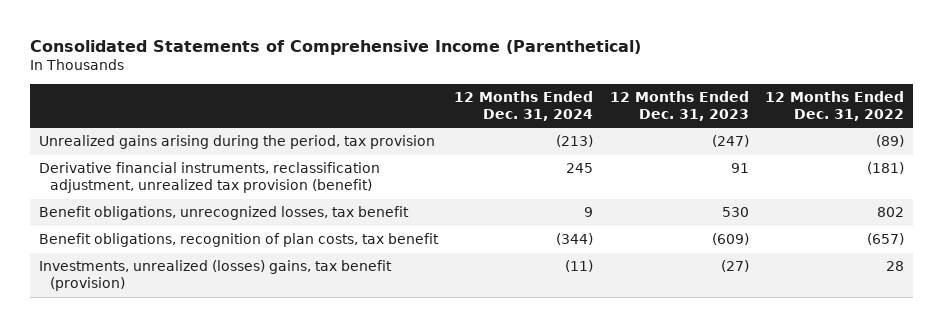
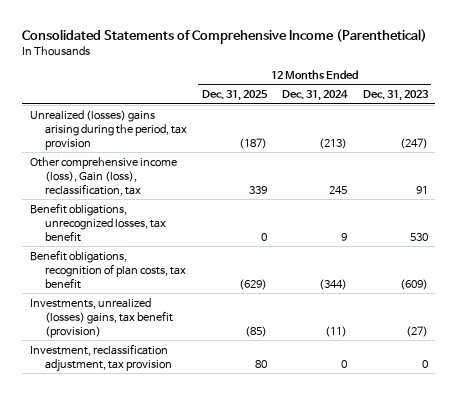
- | 12 Months Ended Dec. 31, 2024 | 12 Months Ended Dec. 31, 2023 | 12 Months Ended Dec. 31, 2022
+ | 12 Months Ended Dec. 31, 2025 | 12 Months Ended Dec. 31, 2024 | 12 Months Ended Dec. 31, 2023
- Unrealized gains arising during the period, tax provision | (213) | (247) | (89)
- Derivative financial instruments, reclassification adjustment, unrealized tax provision (benefit) | 245 | 91 | (181)
+ Unrealized (losses) gains arising during the period, tax provision | (187) | (213) | (247)
+ Other comprehensive income (loss), Gain (loss), reclassification, tax | 339 | 245 | 91
+ Investment, reclassification adjustment, tax provision | 80 | 0 | 0

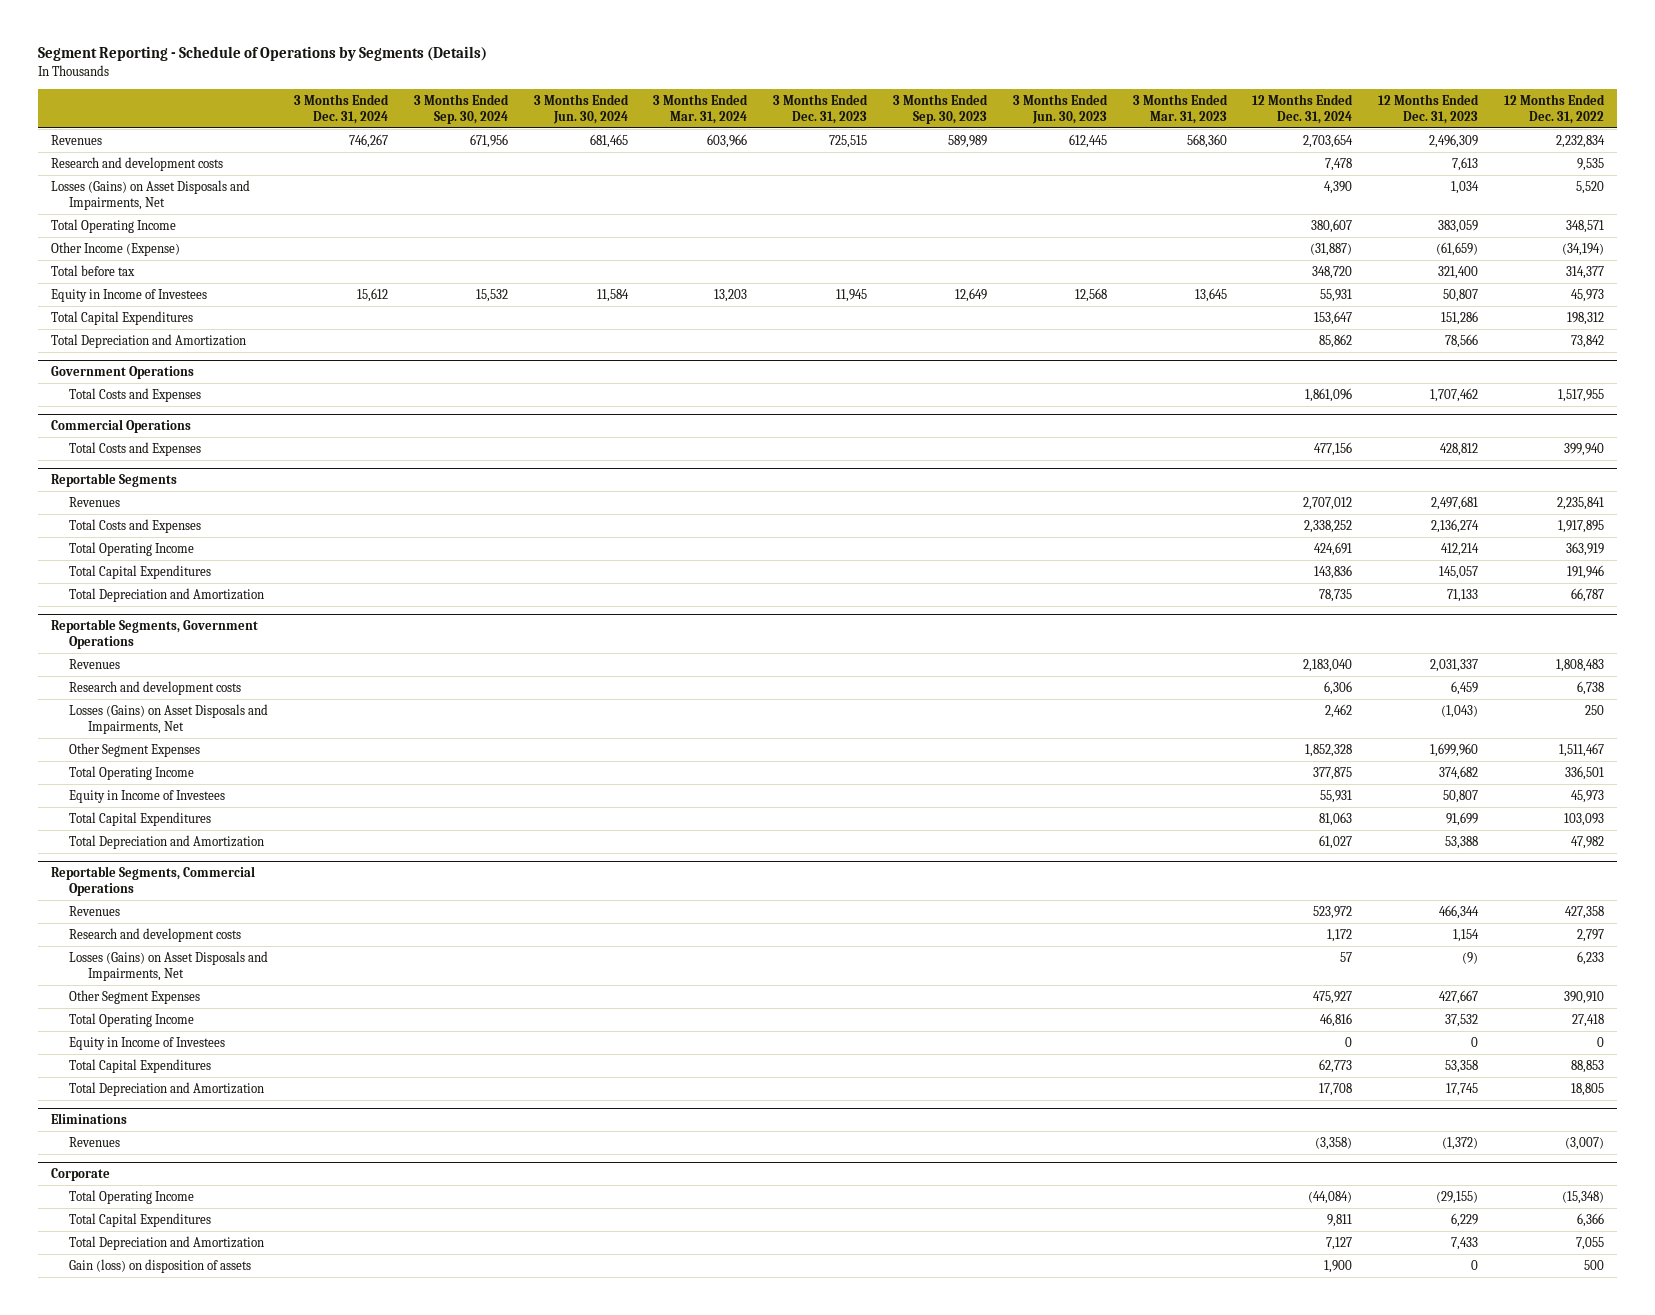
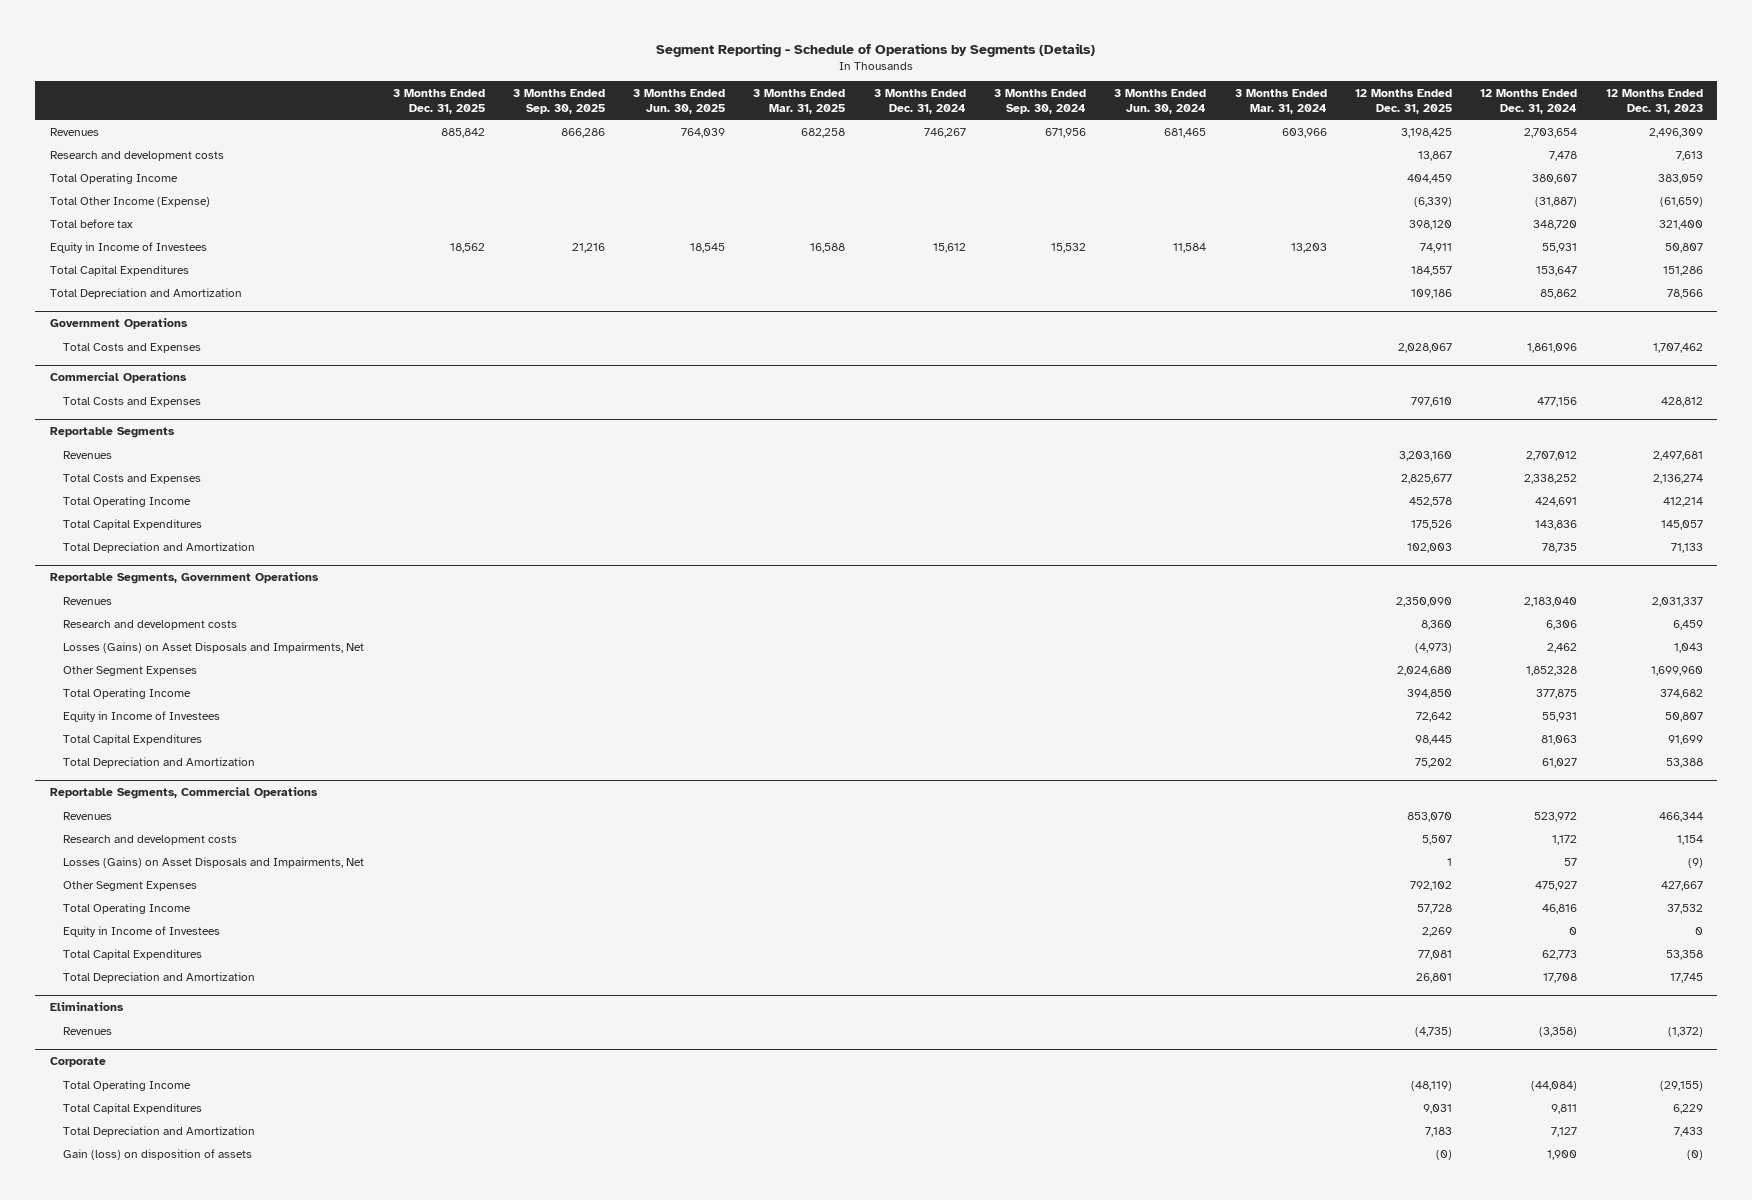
- | 3 Months Ended Dec. 31, 2024 | 3 Months Ended Sep. 30, 2024 | 3 Months Ended Jun. 30, 2024 | 3 Months Ended Mar. 31, 2024 | 3 Months Ended Dec. 31, 2023 | 3 Months Ended Sep. 30, 2023 | 3 Months Ended Jun. 30, 2023 | 3 Months Ended Mar. 31, 2023 | 12 Months Ended Dec. 31, 2024 | 12 Months Ended Dec. 31, 2023 | 12 Months Ended Dec. 31, 2022
+ | 3 Months Ended Dec. 31, 2025 | 3 Months Ended Sep. 30, 2025 | 3 Months Ended Jun. 30, 2025 | 3 Months Ended Mar. 31, 2025 | 3 Months Ended Dec. 31, 2024 | 3 Months Ended Sep. 30, 2024 | 3 Months Ended Jun. 30, 2024 | 3 Months Ended Mar. 31, 2024 | 12 Months Ended Dec. 31, 2025 | 12 Months Ended Dec. 31, 2024 | 12 Months Ended Dec. 31, 2023
- Losses (Gains) on Asset Disposals and Impairments, Net | | | | | | | | | 4,390 | 1,034 | 5,520
- Other Income (Expense) | | | | | | | | | (31,887) | (61,659) | (34,194)
+ Total Other Income (Expense) | | | | | | | | | (6,339) | (31,887) | (61,659)
@ Reportable Segments, Government Operations
- Losses (Gains) on Asset Disposals and Impairments, Net | | | | | | | | | 2,462 | (1,043) | 250
+ Losses (Gains) on Asset Disposals and Impairments, Net | | | | | | | | | (4,973) | 2,462 | 1,043
@ Corporate
- Gain (loss) on disposition of assets | | | | | | | | | 1,900 | 0 | 500
+ Gain (loss) on disposition of assets | | | | | | | | | (0) | 1,900 | (0)

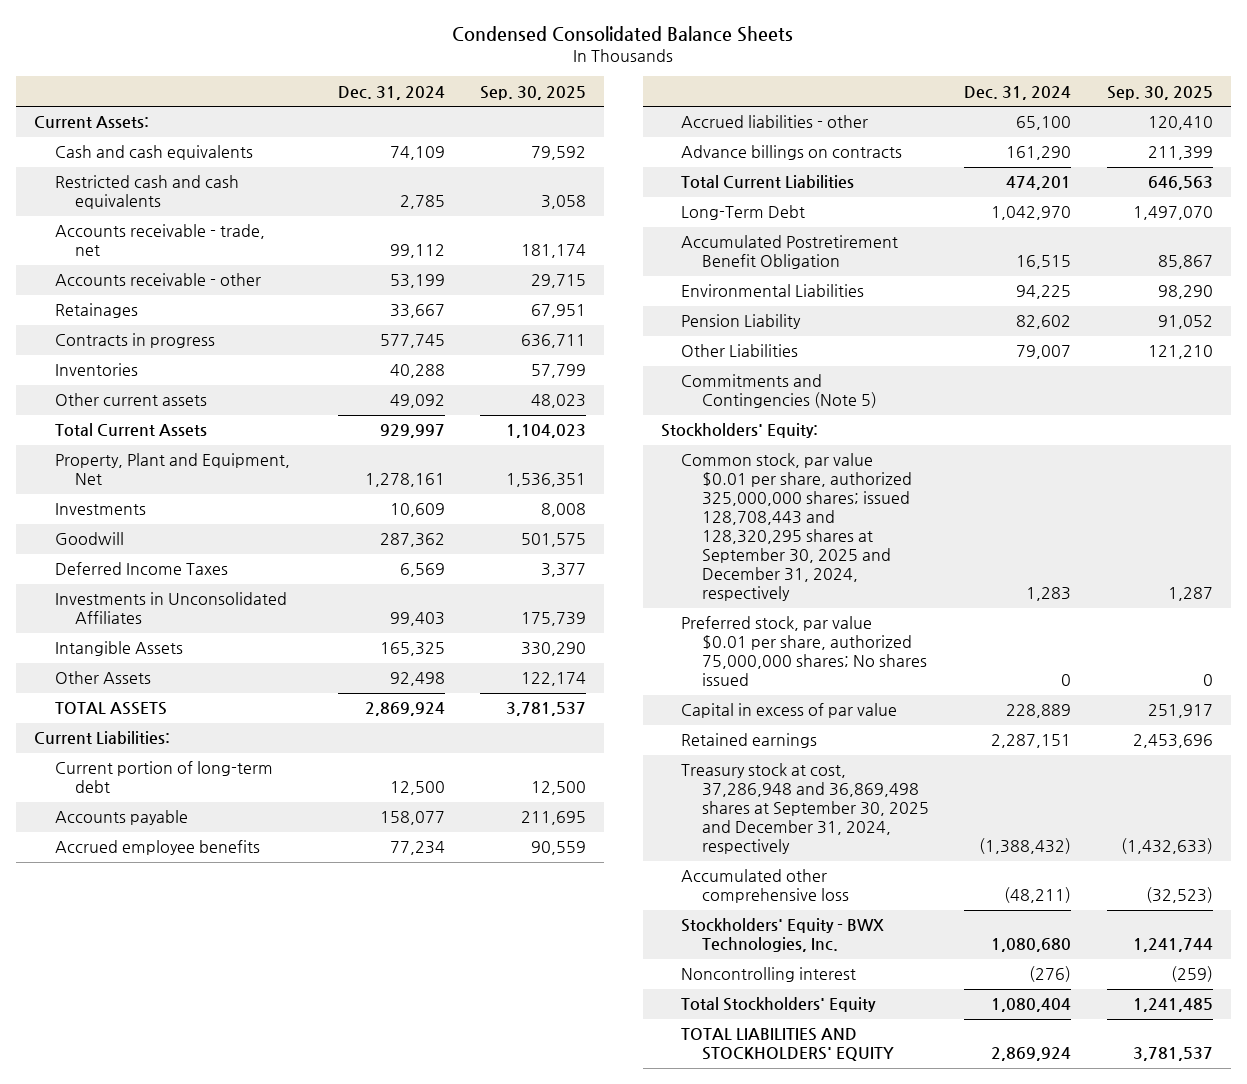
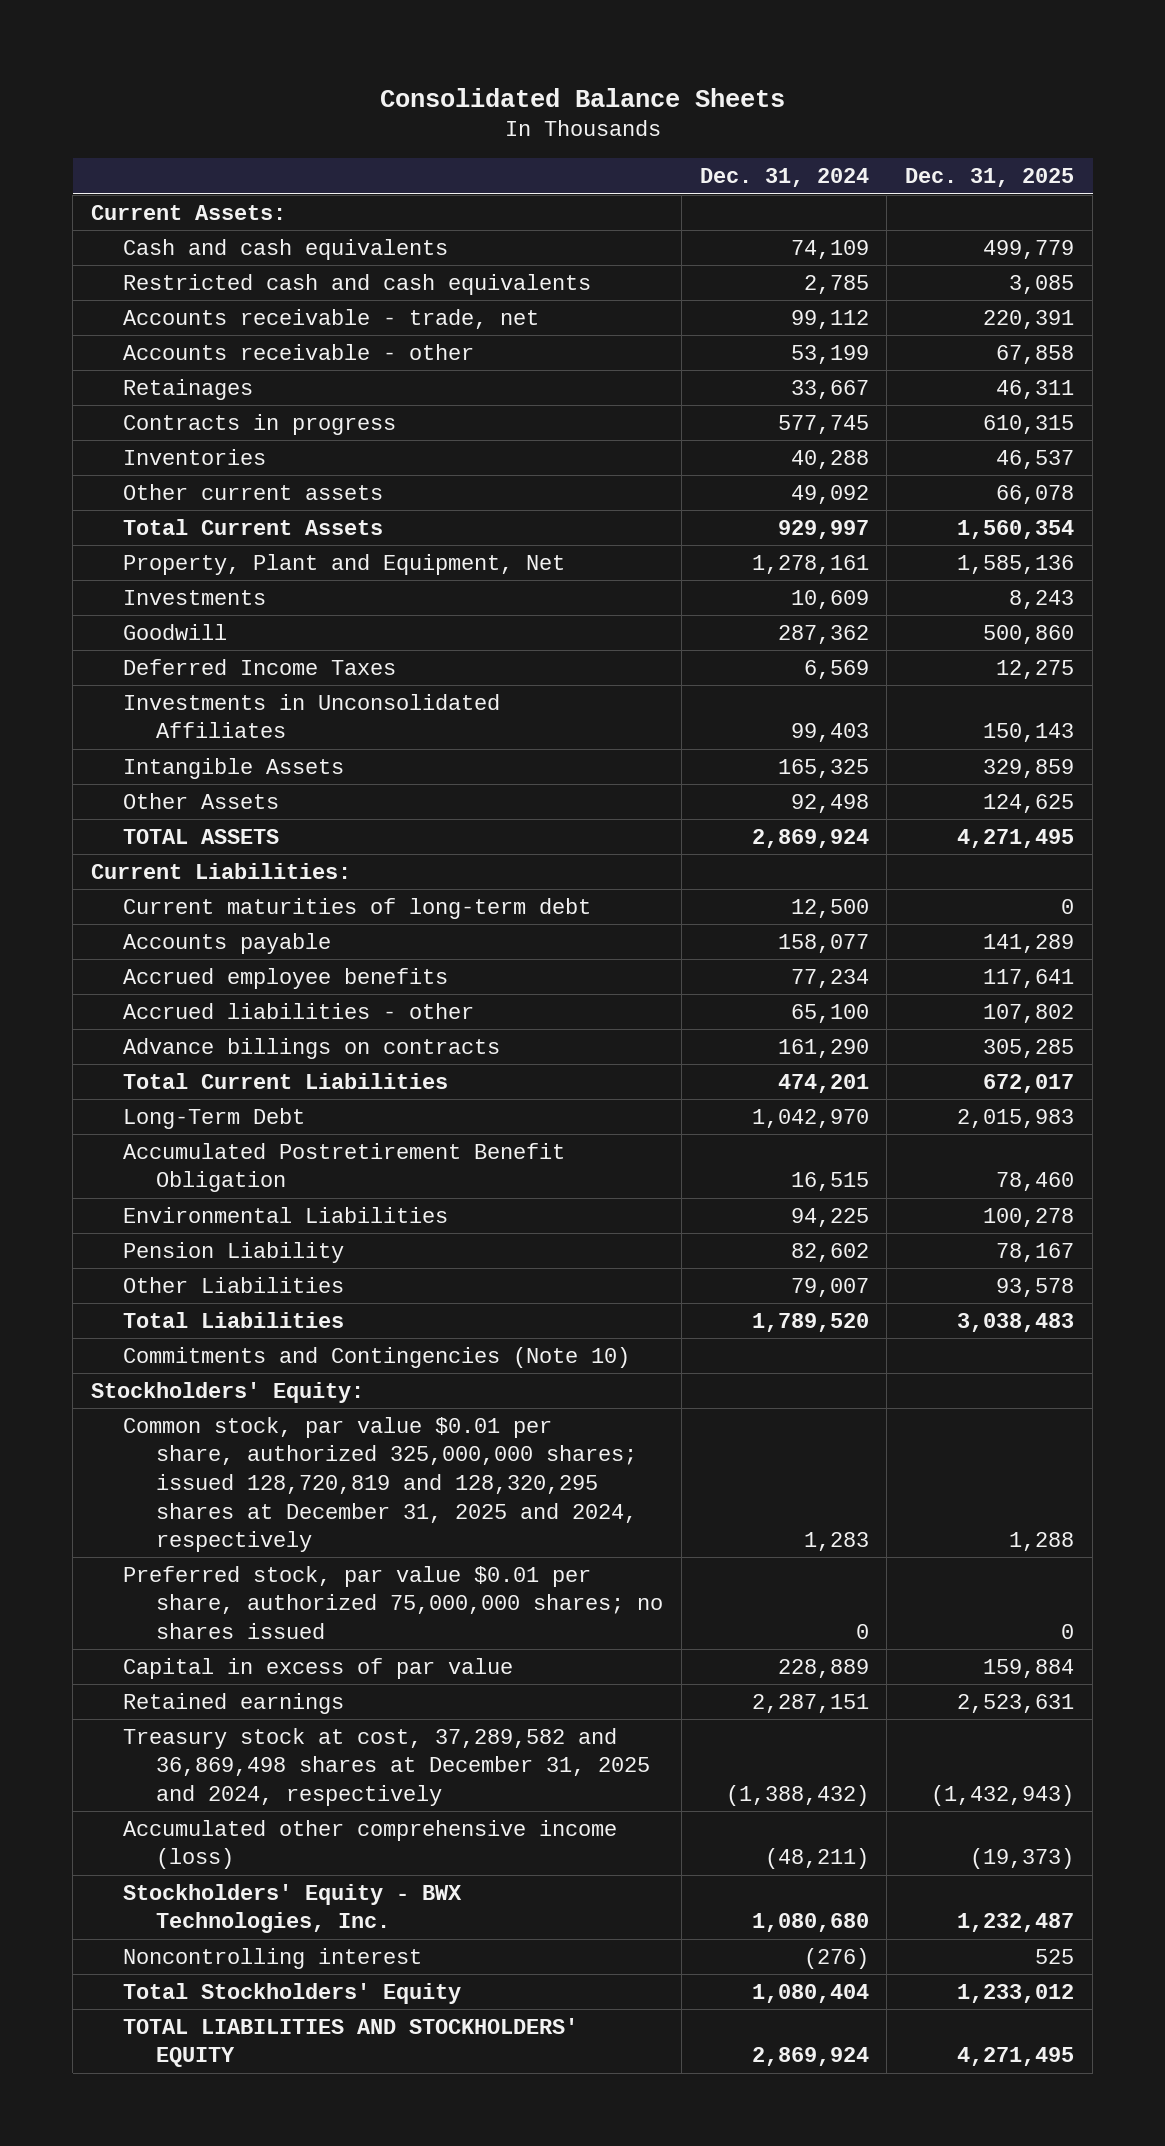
- Condensed Consolidated Balance Sheets
+ Consolidated Balance Sheets
- | Dec. 31, 2024 | Sep. 30, 2025
+ | Dec. 31, 2024 | Dec. 31, 2025
- Current portion of long-term debt | 12,500 | 12,500
+ Current maturities of long-term debt | 12,500 | 0
- Commitments and Contingencies (Note 5)
+ Total Liabilities | 1,789,520 | 3,038,483
+ Commitments and Contingencies (Note 10)
- Common stock, par value $0.01 per share, authorized 325,000,000 shares; issued 128,708,443 and 128,320,295 shares at September 30, 2025 and December 31, 2024, respectively | 1,283 | 1,287
- Preferred stock, par value $0.01 per share, authorized 75,000,000 shares; No shares issued | 0 | 0
+ Common stock, par value $0.01 per share, authorized 325,000,000 shares; issued 128,720,819 and 128,320,295 shares at December 31, 2025 and 2024, respectively | 1,283 | 1,288
+ Preferred stock, par value $0.01 per share, authorized 75,000,000 shares; no shares issued | 0 | 0
- Treasury stock at cost, 37,286,948 and 36,869,498 shares at September 30, 2025 and December 31, 2024, respectively | (1,388,432) | (1,432,633)
- Accumulated other comprehensive loss | (48,211) | (32,523)
+ Treasury stock at cost, 37,289,582 and 36,869,498 shares at December 31, 2025 and 2024, respectively | (1,388,432) | (1,432,943)
+ Accumulated other comprehensive income (loss) | (48,211) | (19,373)

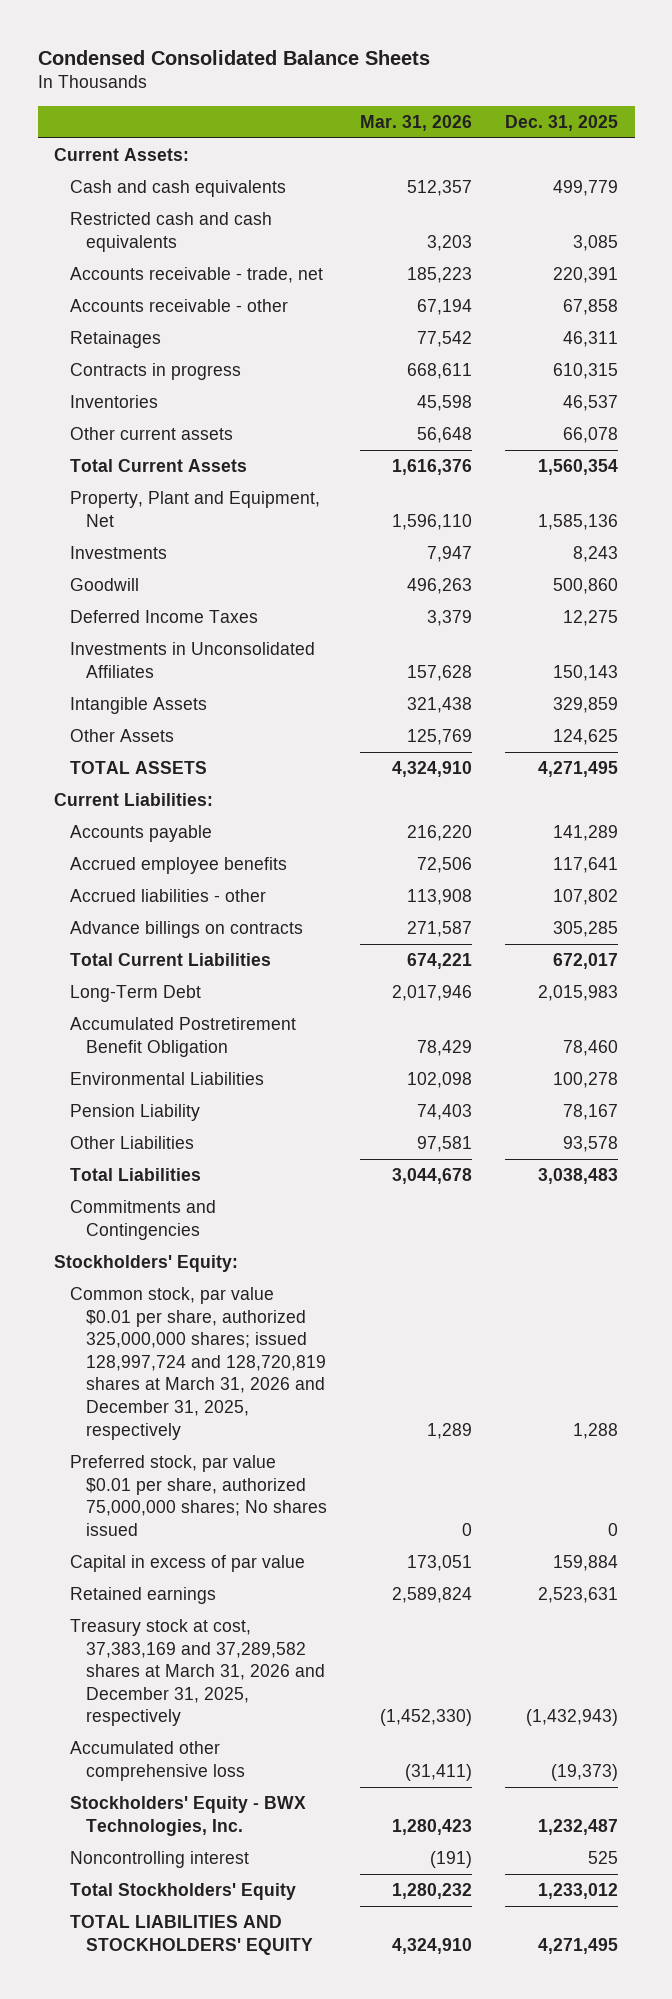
- Consolidated Balance Sheets
+ Condensed Consolidated Balance Sheets
- | Dec. 31, 2024 | Dec. 31, 2025
+ | Mar. 31, 2026 | Dec. 31, 2025
- Current maturities of long-term debt | 12,500 | 0
- Commitments and Contingencies (Note 10)
+ Commitments and Contingencies
- Common stock, par value $0.01 per share, authorized 325,000,000 shares; issued 128,720,819 and 128,320,295 shares at December 31, 2025 and 2024, respectively | 1,283 | 1,288
- Preferred stock, par value $0.01 per share, authorized 75,000,000 shares; no shares issued | 0 | 0
+ Common stock, par value $0.01 per share, authorized 325,000,000 shares; issued 128,997,724 and 128,720,819 shares at March 31, 2026 and December 31, 2025, respectively | 1,289 | 1,288
+ Preferred stock, par value $0.01 per share, authorized 75,000,000 shares; No shares issued | 0 | 0
- Treasury stock at cost, 37,289,582 and 36,869,498 shares at December 31, 2025 and 2024, respectively | (1,388,432) | (1,432,943)
- Accumulated other comprehensive income (loss) | (48,211) | (19,373)
+ Treasury stock at cost, 37,383,169 and 37,289,582 shares at March 31, 2026 and December 31, 2025, respectively | (1,452,330) | (1,432,943)
+ Accumulated other comprehensive loss | (31,411) | (19,373)

